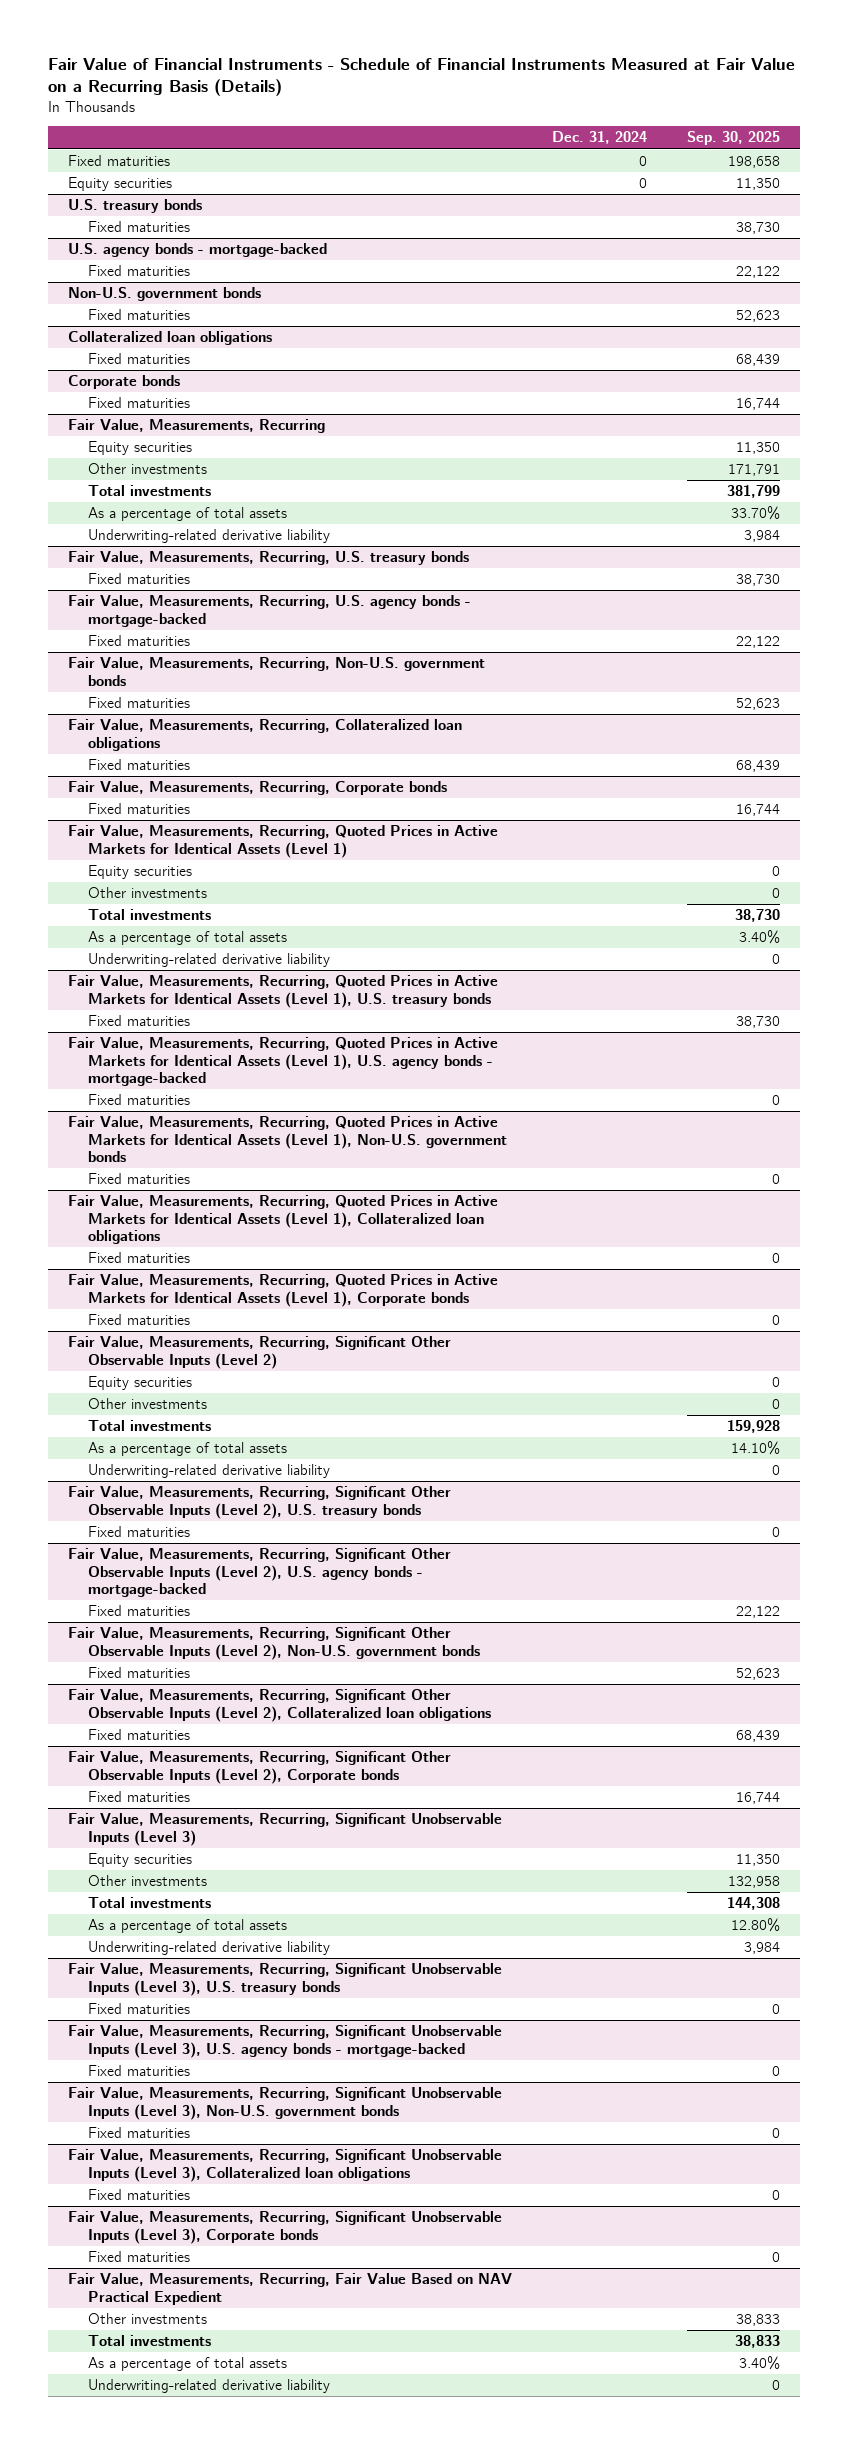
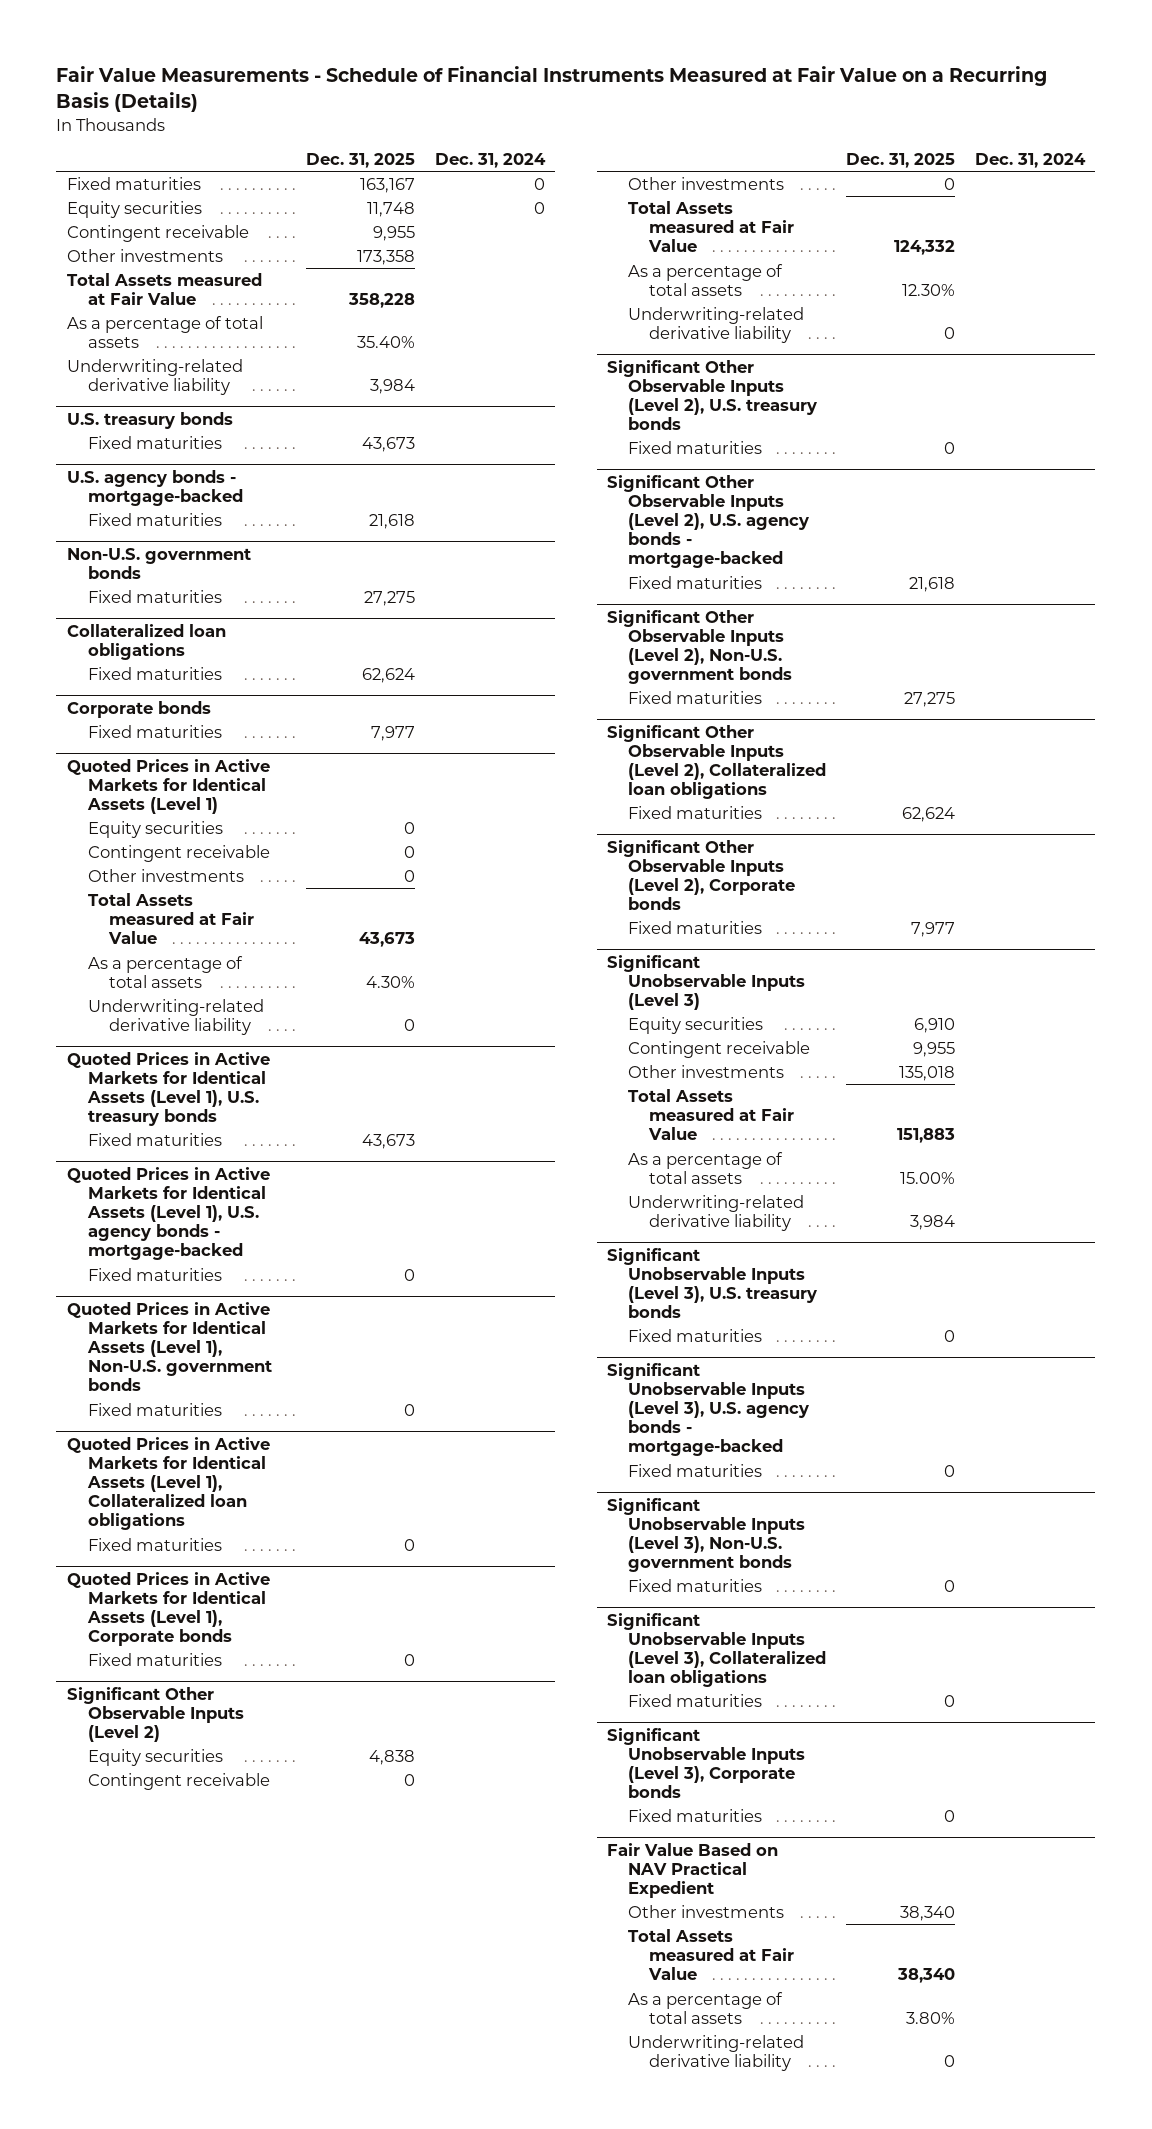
- Fair Value of Financial Instruments - Schedule of Financial Instruments Measured at Fair Value on a Recurring Basis (Details)
+ Fair Value Measurements - Schedule of Financial Instruments Measured at Fair Value on a Recurring Basis (Details)
- | Dec. 31, 2024 | Sep. 30, 2025
+ | Dec. 31, 2025 | Dec. 31, 2024
+ Contingent receivable | 9,955 |
+ Other investments | 173,358 |
+ Total Assets measured at Fair Value | 358,228 |
+ As a percentage of total assets | 35.40% |
+ Underwriting-related derivative liability | 3,984 |
- Fair Value, Measurements, Recurring
- Equity securities | | 11,350
- Other investments | | 171,791
- Total investments | | 381,799
- As a percentage of total assets | | 33.70%
- Underwriting-related derivative liability | | 3,984
- Fair Value, Measurements, Recurring, U.S. treasury bonds
- Fixed maturities | | 38,730
- Fair Value, Measurements, Recurring, U.S. agency bonds - mortgage-backed
- Fixed maturities | | 22,122
- Fair Value, Measurements, Recurring, Non-U.S. government bonds
- Fixed maturities | | 52,623
- Fair Value, Measurements, Recurring, Collateralized loan obligations
- Fixed maturities | | 68,439
- Fair Value, Measurements, Recurring, Corporate bonds
- Fixed maturities | | 16,744
- Fair Value, Measurements, Recurring, Quoted Prices in Active Markets for Identical Assets (Level 1)
+ Quoted Prices in Active Markets for Identical Assets (Level 1)
+ Contingent receivable | 0 |
- Total investments | | 38,730
+ Total Assets measured at Fair Value | 43,673 |
- Fair Value, Measurements, Recurring, Quoted Prices in Active Markets for Identical Assets (Level 1), U.S. treasury bonds
+ Quoted Prices in Active Markets for Identical Assets (Level 1), U.S. treasury bonds
- Fair Value, Measurements, Recurring, Quoted Prices in Active Markets for Identical Assets (Level 1), U.S. agency bonds - mortgage-backed
+ Quoted Prices in Active Markets for Identical Assets (Level 1), U.S. agency bonds - mortgage-backed
- Fair Value, Measurements, Recurring, Quoted Prices in Active Markets for Identical Assets (Level 1), Non-U.S. government bonds
+ Quoted Prices in Active Markets for Identical Assets (Level 1), Non-U.S. government bonds
- Fair Value, Measurements, Recurring, Quoted Prices in Active Markets for Identical Assets (Level 1), Collateralized loan obligations
+ Quoted Prices in Active Markets for Identical Assets (Level 1), Collateralized loan obligations
- Fair Value, Measurements, Recurring, Quoted Prices in Active Markets for Identical Assets (Level 1), Corporate bonds
+ Quoted Prices in Active Markets for Identical Assets (Level 1), Corporate bonds
- Fair Value, Measurements, Recurring, Significant Other Observable Inputs (Level 2)
+ Significant Other Observable Inputs (Level 2)
+ Contingent receivable | 0 |
- Total investments | | 159,928
+ Total Assets measured at Fair Value | 124,332 |
- Fair Value, Measurements, Recurring, Significant Other Observable Inputs (Level 2), U.S. treasury bonds
+ Significant Other Observable Inputs (Level 2), U.S. treasury bonds
- Fair Value, Measurements, Recurring, Significant Other Observable Inputs (Level 2), U.S. agency bonds - mortgage-backed
+ Significant Other Observable Inputs (Level 2), U.S. agency bonds - mortgage-backed
- Fair Value, Measurements, Recurring, Significant Other Observable Inputs (Level 2), Non-U.S. government bonds
+ Significant Other Observable Inputs (Level 2), Non-U.S. government bonds
- Fair Value, Measurements, Recurring, Significant Other Observable Inputs (Level 2), Collateralized loan obligations
+ Significant Other Observable Inputs (Level 2), Collateralized loan obligations
- Fair Value, Measurements, Recurring, Significant Other Observable Inputs (Level 2), Corporate bonds
+ Significant Other Observable Inputs (Level 2), Corporate bonds
- Fair Value, Measurements, Recurring, Significant Unobservable Inputs (Level 3)
+ Significant Unobservable Inputs (Level 3)
+ Contingent receivable | 9,955 |
- Total investments | | 144,308
+ Total Assets measured at Fair Value | 151,883 |
- Fair Value, Measurements, Recurring, Significant Unobservable Inputs (Level 3), U.S. treasury bonds
+ Significant Unobservable Inputs (Level 3), U.S. treasury bonds
- Fair Value, Measurements, Recurring, Significant Unobservable Inputs (Level 3), U.S. agency bonds - mortgage-backed
+ Significant Unobservable Inputs (Level 3), U.S. agency bonds - mortgage-backed
- Fair Value, Measurements, Recurring, Significant Unobservable Inputs (Level 3), Non-U.S. government bonds
+ Significant Unobservable Inputs (Level 3), Non-U.S. government bonds
- Fair Value, Measurements, Recurring, Significant Unobservable Inputs (Level 3), Collateralized loan obligations
+ Significant Unobservable Inputs (Level 3), Collateralized loan obligations
- Fair Value, Measurements, Recurring, Significant Unobservable Inputs (Level 3), Corporate bonds
+ Significant Unobservable Inputs (Level 3), Corporate bonds
- Fair Value, Measurements, Recurring, Fair Value Based on NAV Practical Expedient
+ Fair Value Based on NAV Practical Expedient
- Total investments | | 38,833
+ Total Assets measured at Fair Value | 38,340 |

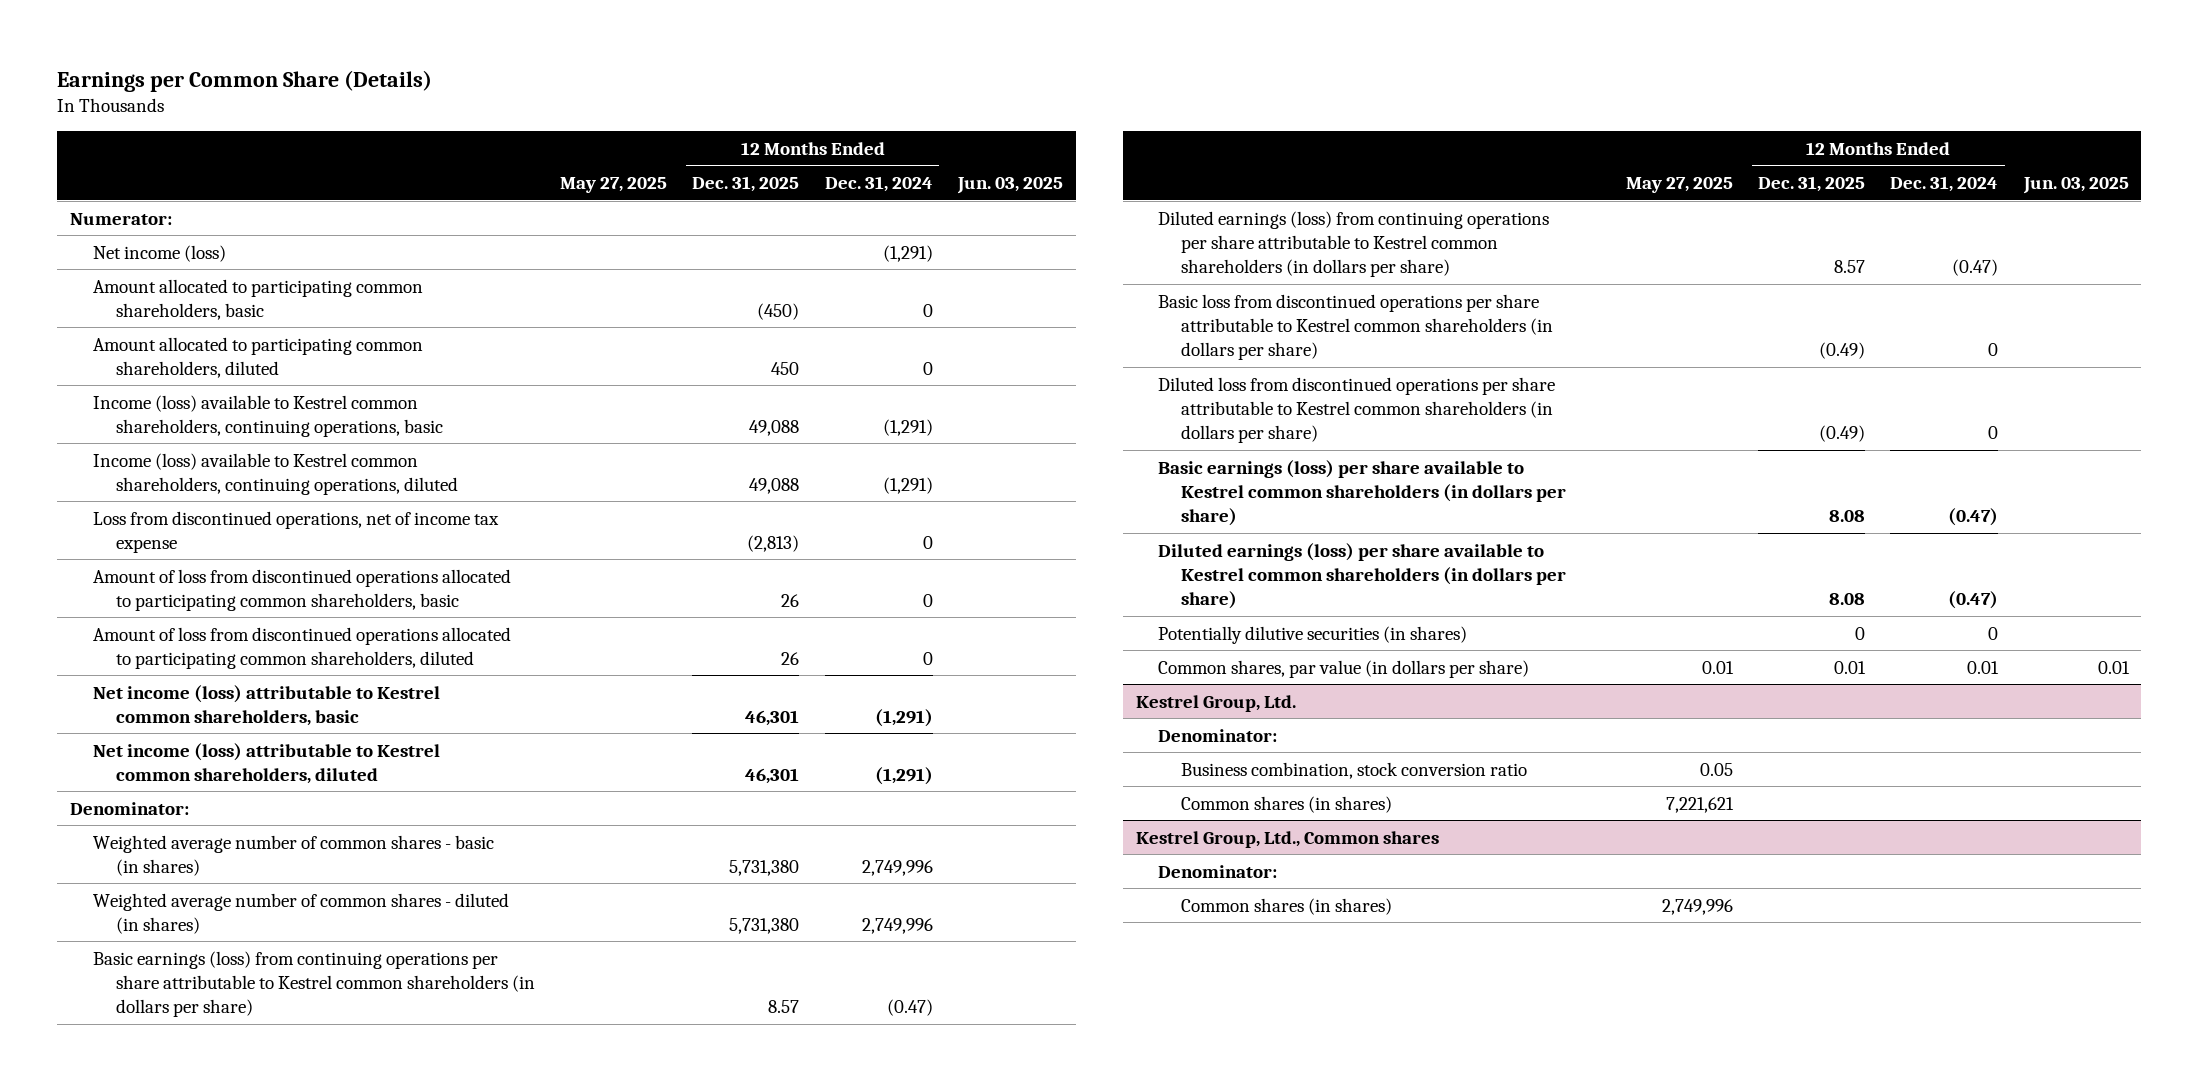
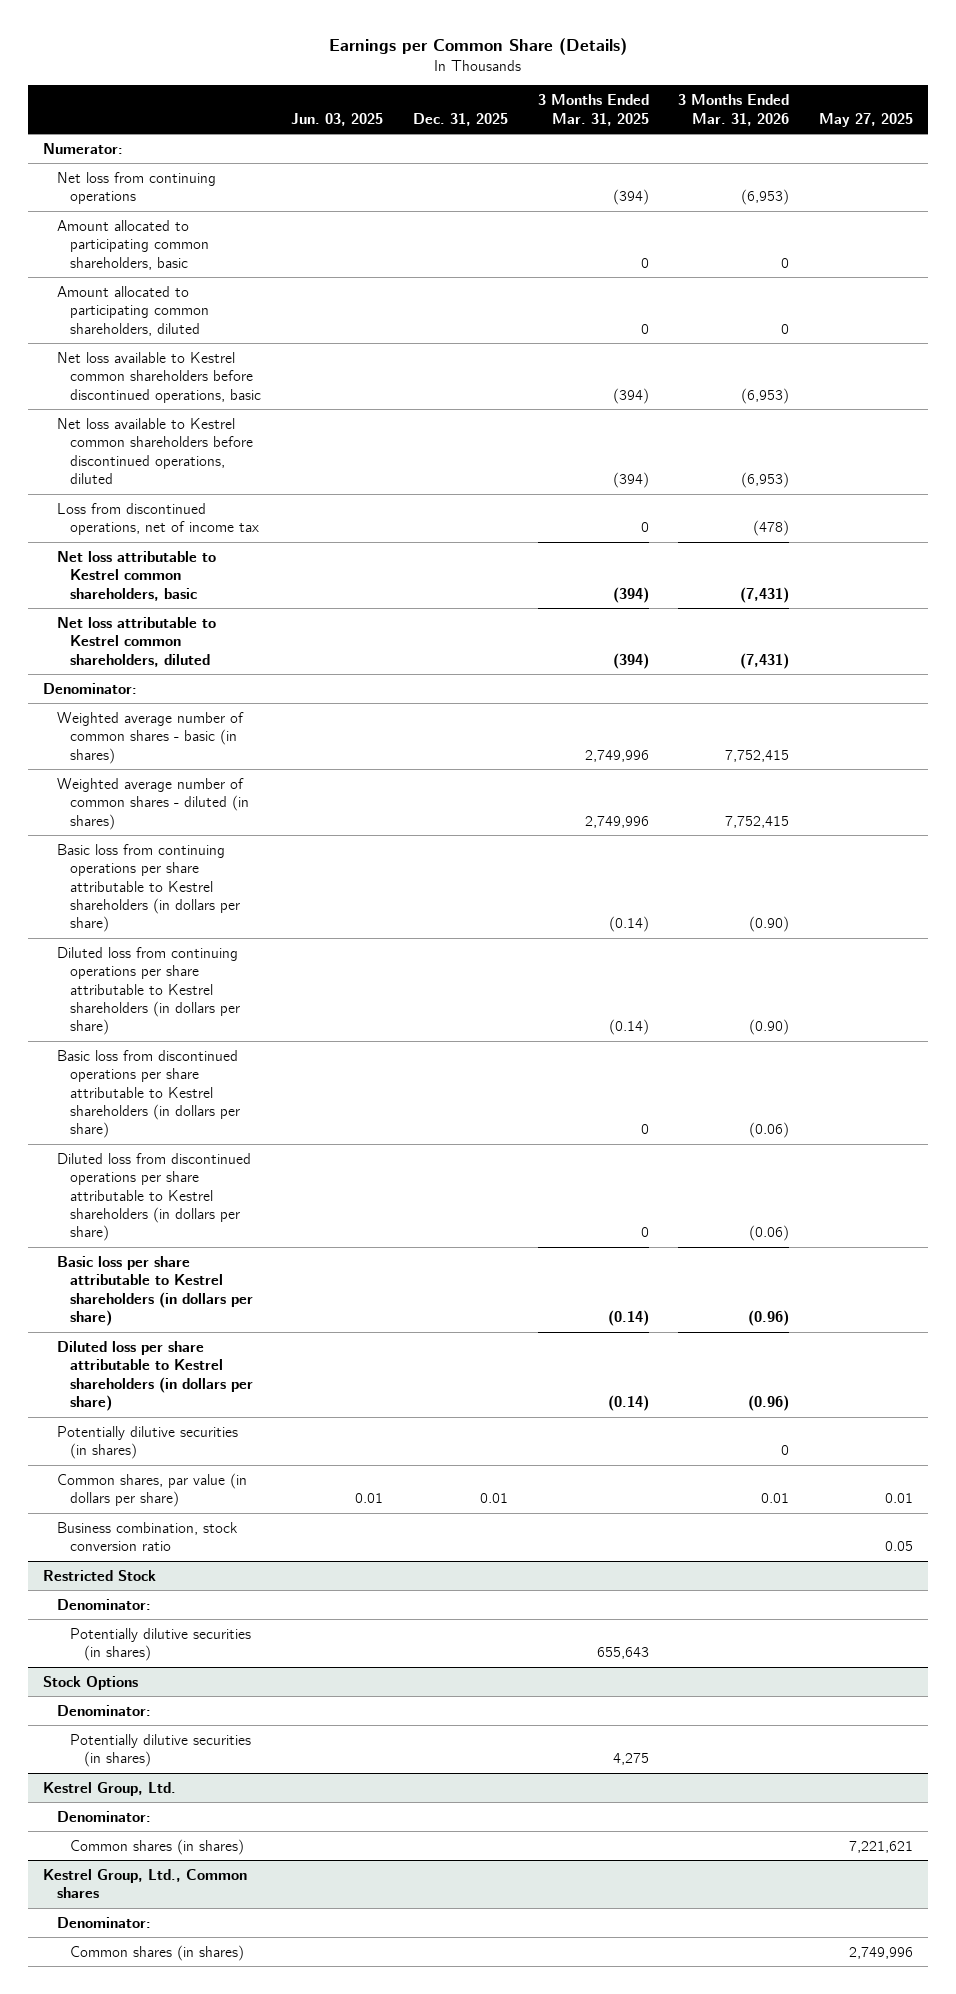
- | May 27, 2025 | 12 Months Ended Dec. 31, 2025 | 12 Months Ended Dec. 31, 2024 | Jun. 03, 2025
+ | Jun. 03, 2025 | Dec. 31, 2025 | 3 Months Ended Mar. 31, 2025 | 3 Months Ended Mar. 31, 2026 | May 27, 2025
- Net income (loss) | | | (1,291) |
+ Net loss from continuing operations | | | (394) | (6,953) |
- Income (loss) available to Kestrel common shareholders, continuing operations, basic | | 49,088 | (1,291) |
- Income (loss) available to Kestrel common shareholders, continuing operations, diluted | | 49,088 | (1,291) |
- Loss from discontinued operations, net of income tax expense | | (2,813) | 0 |
- Amount of loss from discontinued operations allocated to participating common shareholders, basic | | 26 | 0 |
- Amount of loss from discontinued operations allocated to participating common shareholders, diluted | | 26 | 0 |
- Net income (loss) attributable to Kestrel common shareholders, basic | | 46,301 | (1,291) |
- Net income (loss) attributable to Kestrel common shareholders, diluted | | 46,301 | (1,291) |
+ Net loss available to Kestrel common shareholders before discontinued operations, basic | | | (394) | (6,953) |
+ Net loss available to Kestrel common shareholders before discontinued operations, diluted | | | (394) | (6,953) |
+ Loss from discontinued operations, net of income tax | | | 0 | (478) |
+ Net loss attributable to Kestrel common shareholders, basic | | | (394) | (7,431) |
+ Net loss attributable to Kestrel common shareholders, diluted | | | (394) | (7,431) |
- Basic earnings (loss) from continuing operations per share attributable to Kestrel common shareholders (in dollars per share) | | 8.57 | (0.47) |
- Diluted earnings (loss) from continuing operations per share attributable to Kestrel common shareholders (in dollars per share) | | 8.57 | (0.47) |
- Basic loss from discontinued operations per share attributable to Kestrel common shareholders (in dollars per share) | | (0.49) | 0 |
- Diluted loss from discontinued operations per share attributable to Kestrel common shareholders (in dollars per share) | | (0.49) | 0 |
- Basic earnings (loss) per share available to Kestrel common shareholders (in dollars per share) | | 8.08 | (0.47) |
- Diluted earnings (loss) per share available to Kestrel common shareholders (in dollars per share) | | 8.08 | (0.47) |
+ Basic loss from continuing operations per share attributable to Kestrel shareholders (in dollars per share) | | | (0.14) | (0.90) |
+ Diluted loss from continuing operations per share attributable to Kestrel shareholders (in dollars per share) | | | (0.14) | (0.90) |
+ Basic loss from discontinued operations per share attributable to Kestrel shareholders (in dollars per share) | | | 0 | (0.06) |
+ Diluted loss from discontinued operations per share attributable to Kestrel shareholders (in dollars per share) | | | 0 | (0.06) |
+ Basic loss per share attributable to Kestrel shareholders (in dollars per share) | | | (0.14) | (0.96) |
+ Diluted loss per share attributable to Kestrel shareholders (in dollars per share) | | | (0.14) | (0.96) |
+ Business combination, stock conversion ratio | | | | | 0.05
+ Restricted Stock
+ Denominator:
+ Potentially dilutive securities (in shares) | | | 655,643 | |
+ Stock Options
+ Denominator:
+ Potentially dilutive securities (in shares) | | | 4,275 | |
@ Kestrel Group, Ltd.
- Business combination, stock conversion ratio | 0.05 | | |

